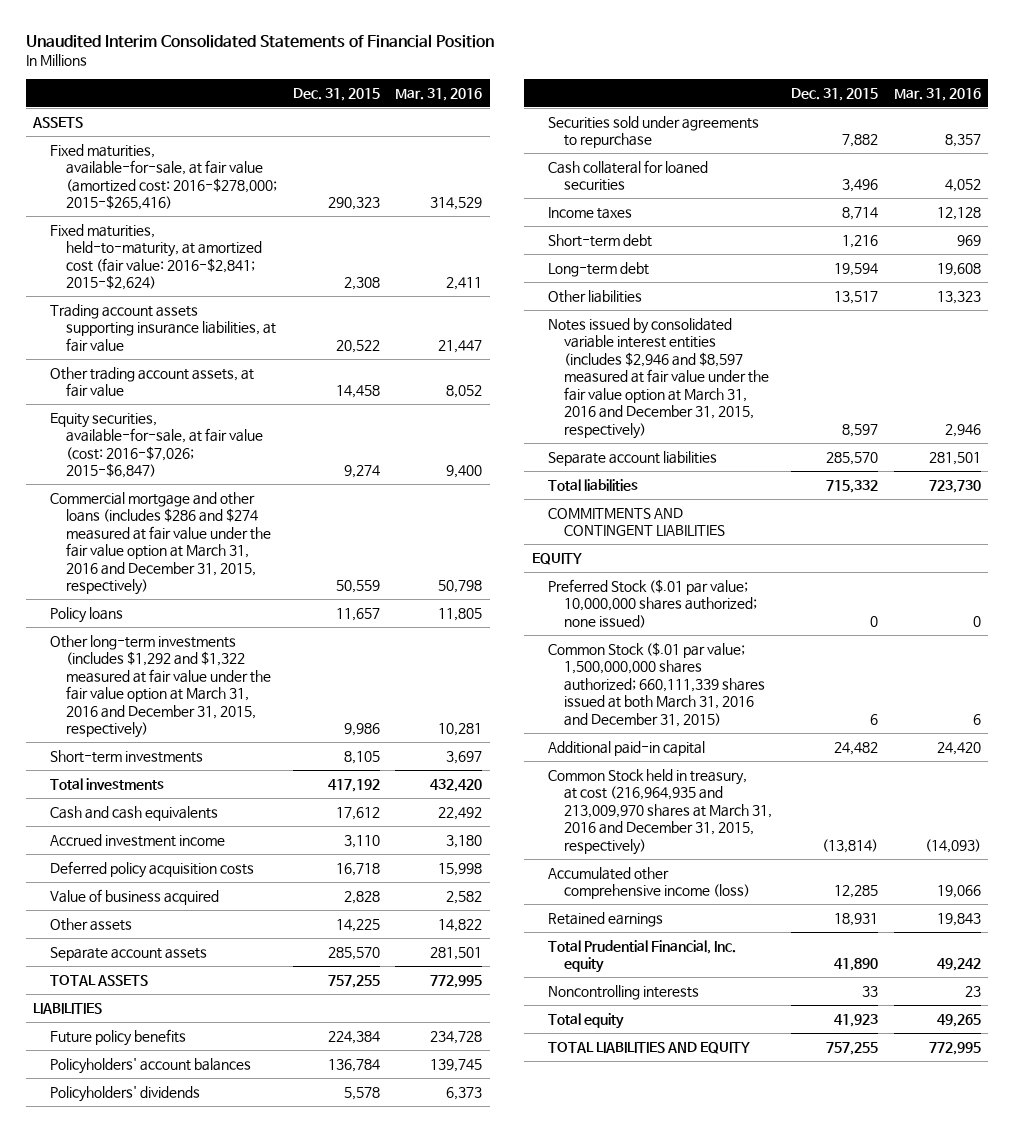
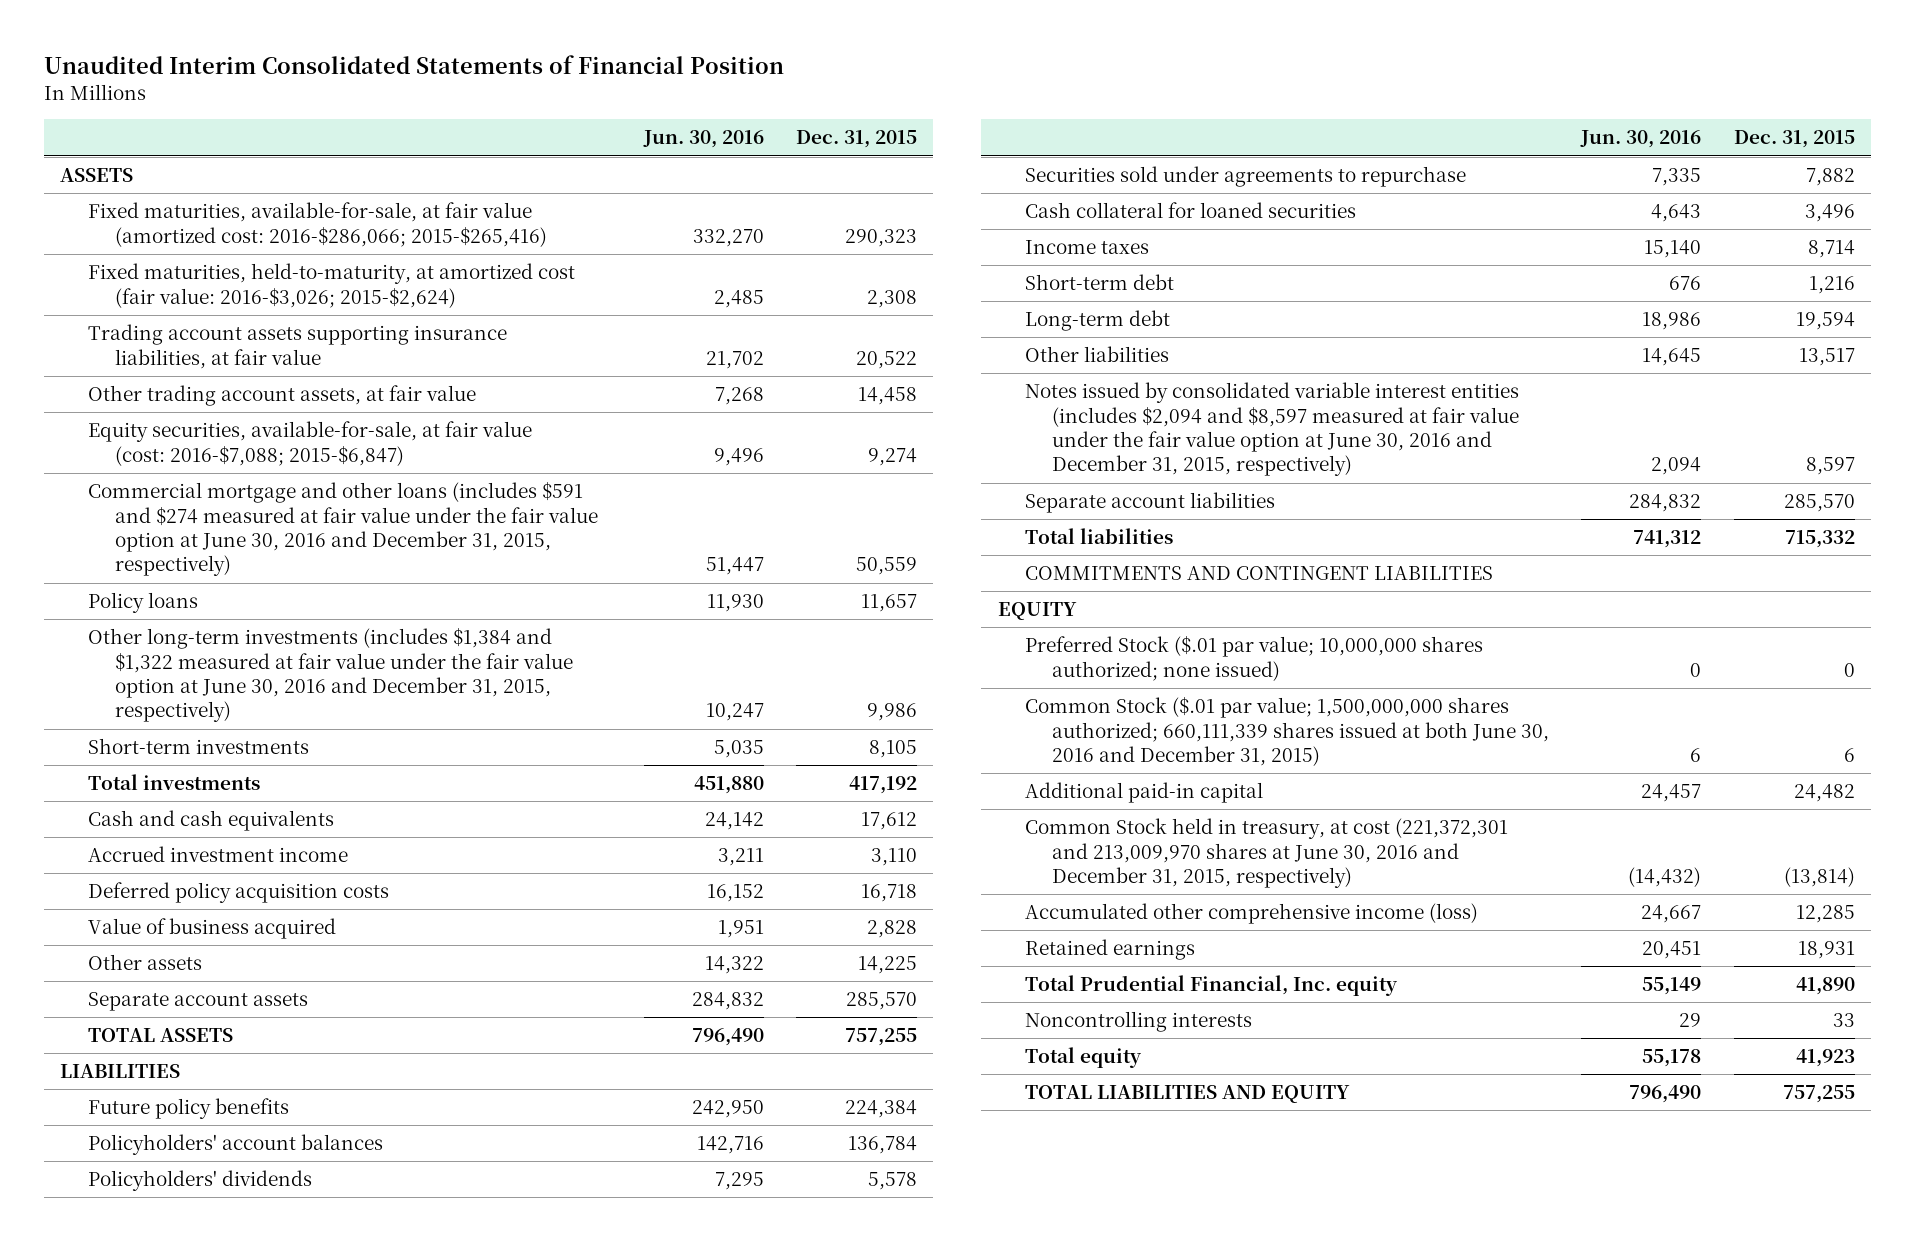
- | Dec. 31, 2015 | Mar. 31, 2016
+ | Jun. 30, 2016 | Dec. 31, 2015
- Fixed maturities, available-for-sale, at fair value (amortized cost: 2016-$278,000; 2015-$265,416) | 290,323 | 314,529
- Fixed maturities, held-to-maturity, at amortized cost (fair value: 2016-$2,841; 2015-$2,624) | 2,308 | 2,411
+ Fixed maturities, available-for-sale, at fair value (amortized cost: 2016-$286,066; 2015-$265,416) | 332,270 | 290,323
+ Fixed maturities, held-to-maturity, at amortized cost (fair value: 2016-$3,026; 2015-$2,624) | 2,485 | 2,308
- Equity securities, available-for-sale, at fair value (cost: 2016-$7,026; 2015-$6,847) | 9,274 | 9,400
- Commercial mortgage and other loans (includes $286 and $274 measured at fair value under the fair value option at March 31, 2016 and December 31, 2015, respectively) | 50,559 | 50,798
+ Equity securities, available-for-sale, at fair value (cost: 2016-$7,088; 2015-$6,847) | 9,496 | 9,274
+ Commercial mortgage and other loans (includes $591 and $274 measured at fair value under the fair value option at June 30, 2016 and December 31, 2015, respectively) | 51,447 | 50,559
- Other long-term investments (includes $1,292 and $1,322 measured at fair value under the fair value option at March 31, 2016 and December 31, 2015, respectively) | 9,986 | 10,281
+ Other long-term investments (includes $1,384 and $1,322 measured at fair value under the fair value option at June 30, 2016 and December 31, 2015, respectively) | 10,247 | 9,986
- Notes issued by consolidated variable interest entities (includes $2,946 and $8,597 measured at fair value under the fair value option at March 31, 2016 and December 31, 2015, respectively) | 8,597 | 2,946
+ Notes issued by consolidated variable interest entities (includes $2,094 and $8,597 measured at fair value under the fair value option at June 30, 2016 and December 31, 2015, respectively) | 2,094 | 8,597
- Common Stock ($.01 par value; 1,500,000,000 shares authorized; 660,111,339 shares issued at both March 31, 2016 and December 31, 2015) | 6 | 6
+ Common Stock ($.01 par value; 1,500,000,000 shares authorized; 660,111,339 shares issued at both June 30, 2016 and December 31, 2015) | 6 | 6
- Common Stock held in treasury, at cost (216,964,935 and 213,009,970 shares at March 31, 2016 and December 31, 2015, respectively) | (13,814) | (14,093)
+ Common Stock held in treasury, at cost (221,372,301 and 213,009,970 shares at June 30, 2016 and December 31, 2015, respectively) | (14,432) | (13,814)

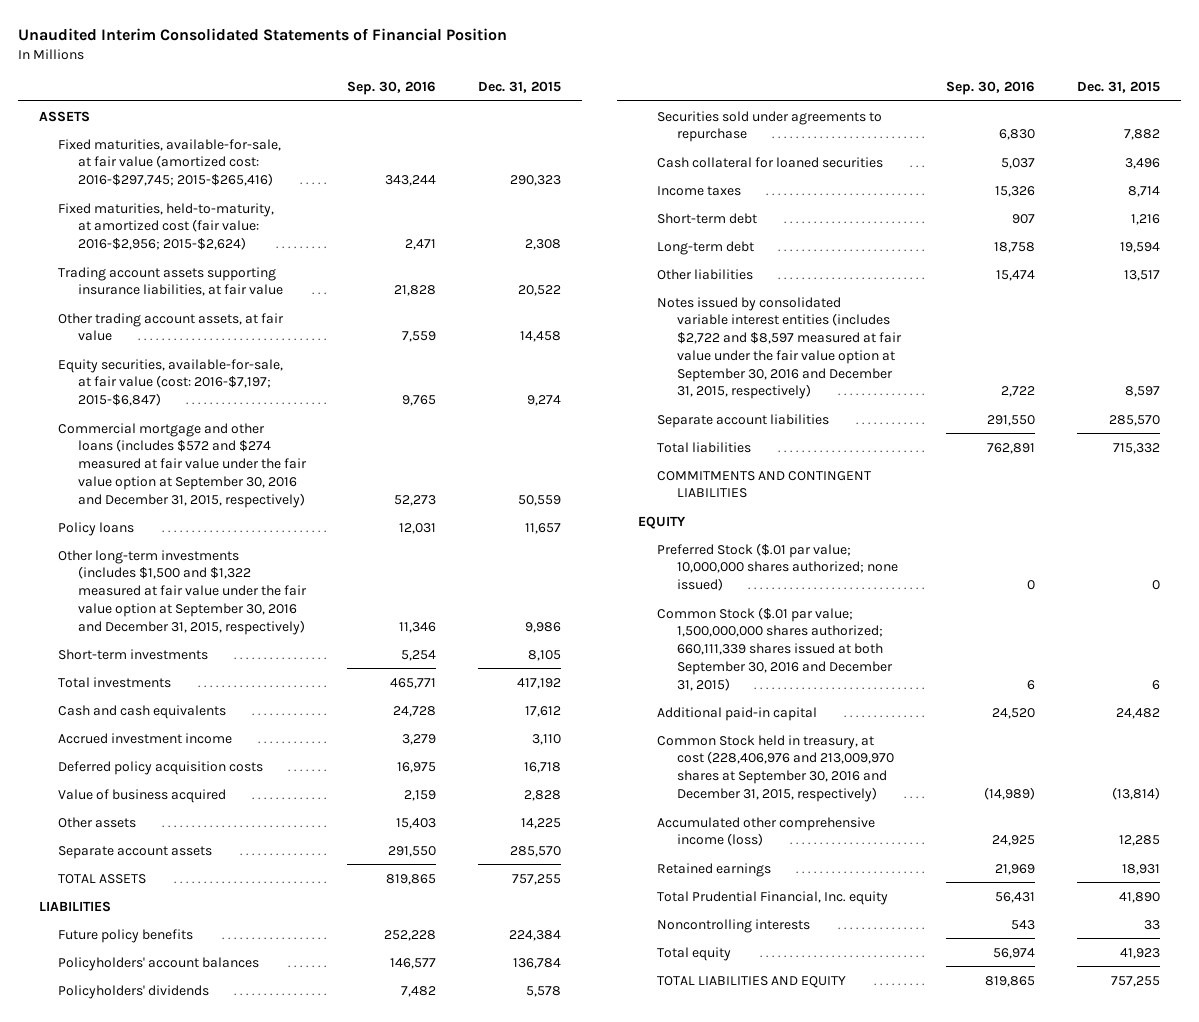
- | Jun. 30, 2016 | Dec. 31, 2015
+ | Sep. 30, 2016 | Dec. 31, 2015
- Fixed maturities, available-for-sale, at fair value (amortized cost: 2016-$286,066; 2015-$265,416) | 332,270 | 290,323
- Fixed maturities, held-to-maturity, at amortized cost (fair value: 2016-$3,026; 2015-$2,624) | 2,485 | 2,308
+ Fixed maturities, available-for-sale, at fair value (amortized cost: 2016-$297,745; 2015-$265,416) | 343,244 | 290,323
+ Fixed maturities, held-to-maturity, at amortized cost (fair value: 2016-$2,956; 2015-$2,624) | 2,471 | 2,308
- Equity securities, available-for-sale, at fair value (cost: 2016-$7,088; 2015-$6,847) | 9,496 | 9,274
- Commercial mortgage and other loans (includes $591 and $274 measured at fair value under the fair value option at June 30, 2016 and December 31, 2015, respectively) | 51,447 | 50,559
+ Equity securities, available-for-sale, at fair value (cost: 2016-$7,197; 2015-$6,847) | 9,765 | 9,274
+ Commercial mortgage and other loans (includes $572 and $274 measured at fair value under the fair value option at September 30, 2016 and December 31, 2015, respectively) | 52,273 | 50,559
- Other long-term investments (includes $1,384 and $1,322 measured at fair value under the fair value option at June 30, 2016 and December 31, 2015, respectively) | 10,247 | 9,986
+ Other long-term investments (includes $1,500 and $1,322 measured at fair value under the fair value option at September 30, 2016 and December 31, 2015, respectively) | 11,346 | 9,986
- Notes issued by consolidated variable interest entities (includes $2,094 and $8,597 measured at fair value under the fair value option at June 30, 2016 and December 31, 2015, respectively) | 2,094 | 8,597
+ Notes issued by consolidated variable interest entities (includes $2,722 and $8,597 measured at fair value under the fair value option at September 30, 2016 and December 31, 2015, respectively) | 2,722 | 8,597
- Common Stock ($.01 par value; 1,500,000,000 shares authorized; 660,111,339 shares issued at both June 30, 2016 and December 31, 2015) | 6 | 6
+ Common Stock ($.01 par value; 1,500,000,000 shares authorized; 660,111,339 shares issued at both September 30, 2016 and December 31, 2015) | 6 | 6
- Common Stock held in treasury, at cost (221,372,301 and 213,009,970 shares at June 30, 2016 and December 31, 2015, respectively) | (14,432) | (13,814)
+ Common Stock held in treasury, at cost (228,406,976 and 213,009,970 shares at September 30, 2016 and December 31, 2015, respectively) | (14,989) | (13,814)

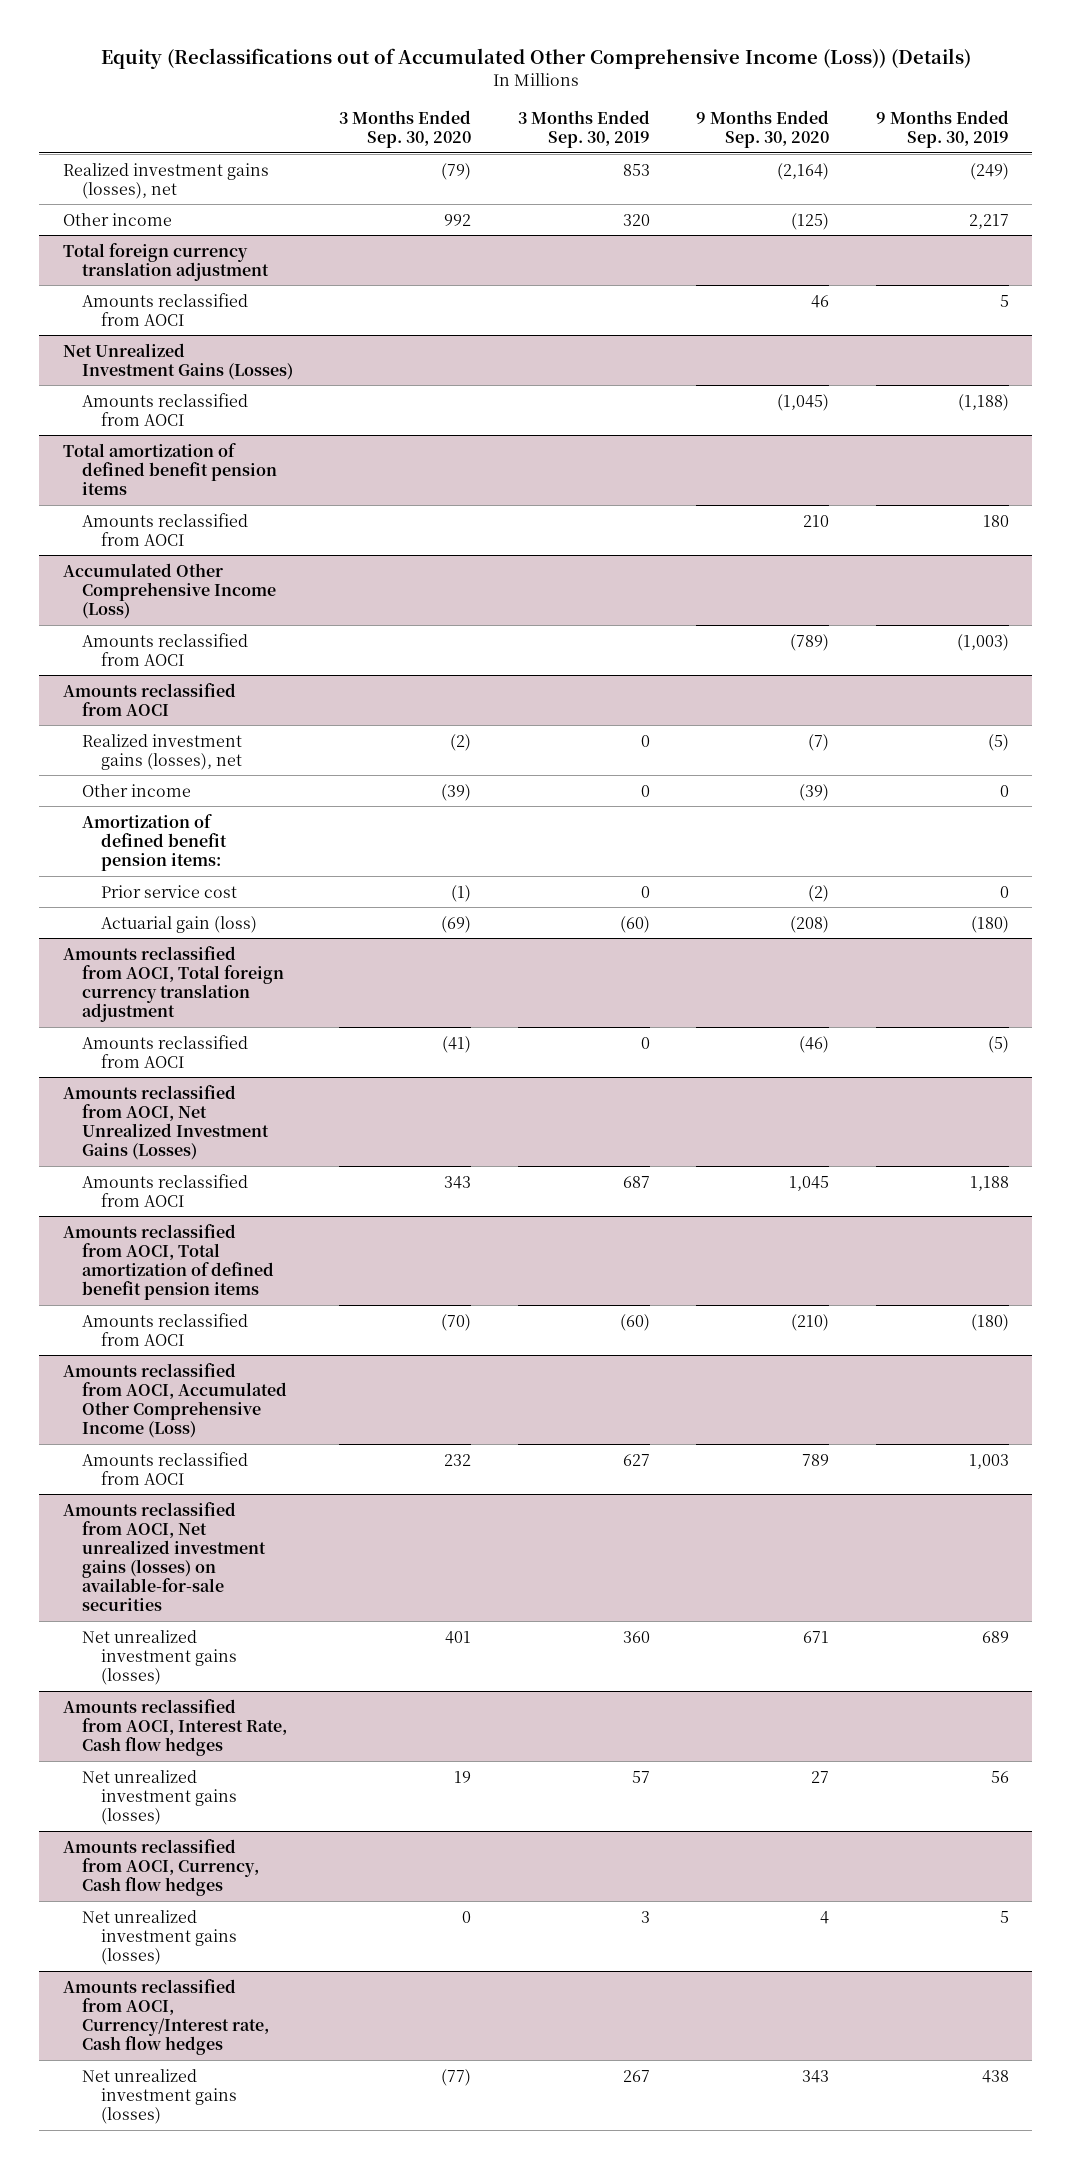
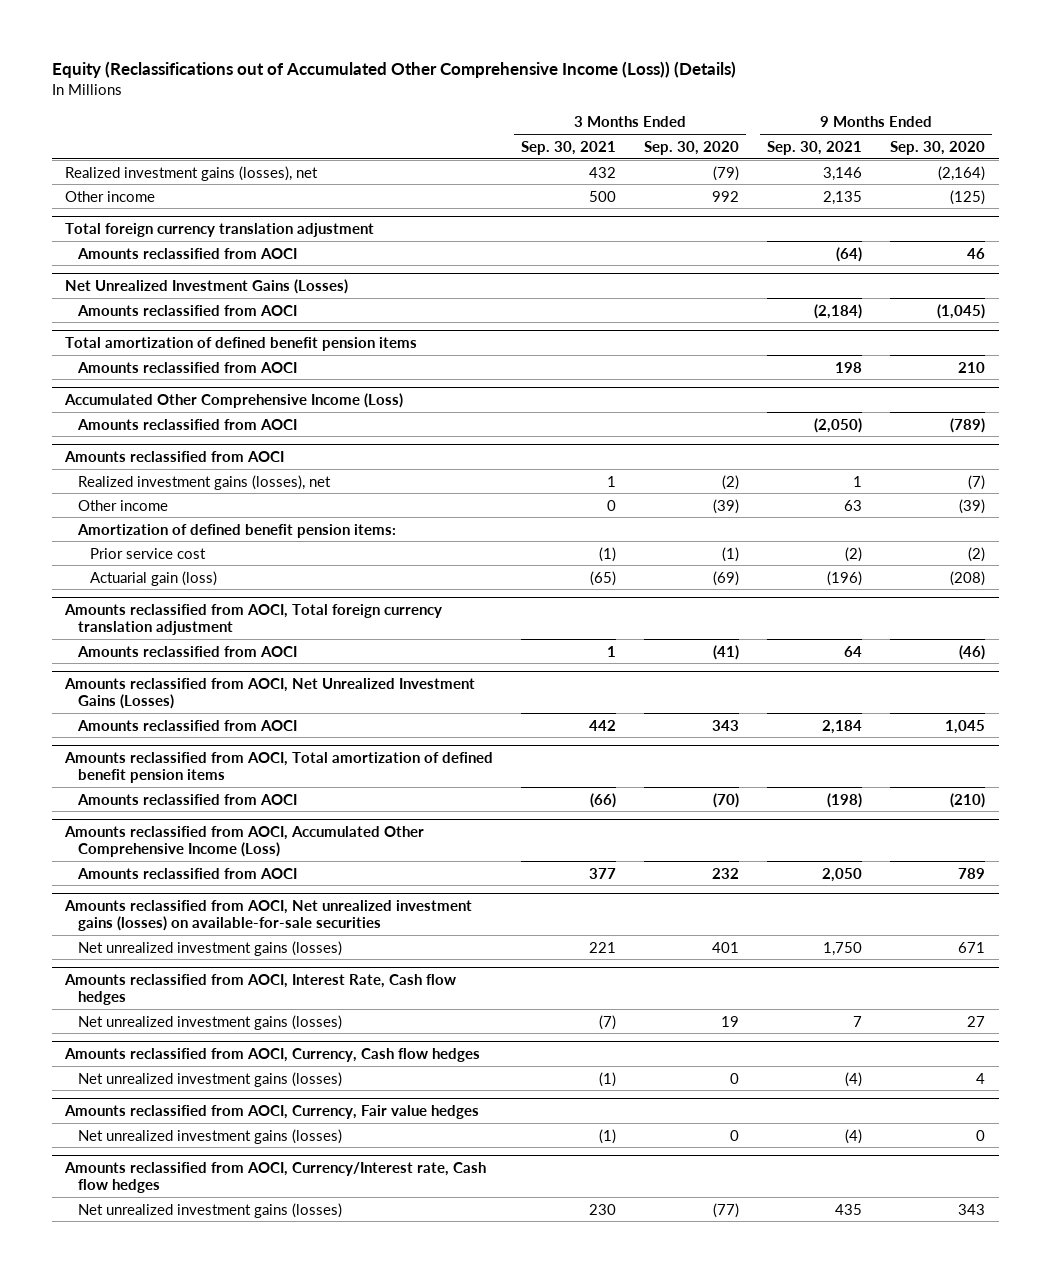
- | 3 Months Ended Sep. 30, 2020 | 3 Months Ended Sep. 30, 2019 | 9 Months Ended Sep. 30, 2020 | 9 Months Ended Sep. 30, 2019
+ | 3 Months Ended Sep. 30, 2021 | 3 Months Ended Sep. 30, 2020 | 9 Months Ended Sep. 30, 2021 | 9 Months Ended Sep. 30, 2020
+ Amounts reclassified from AOCI, Currency, Fair value hedges
+ Net unrealized investment gains (losses) | (1) | 0 | (4) | 0

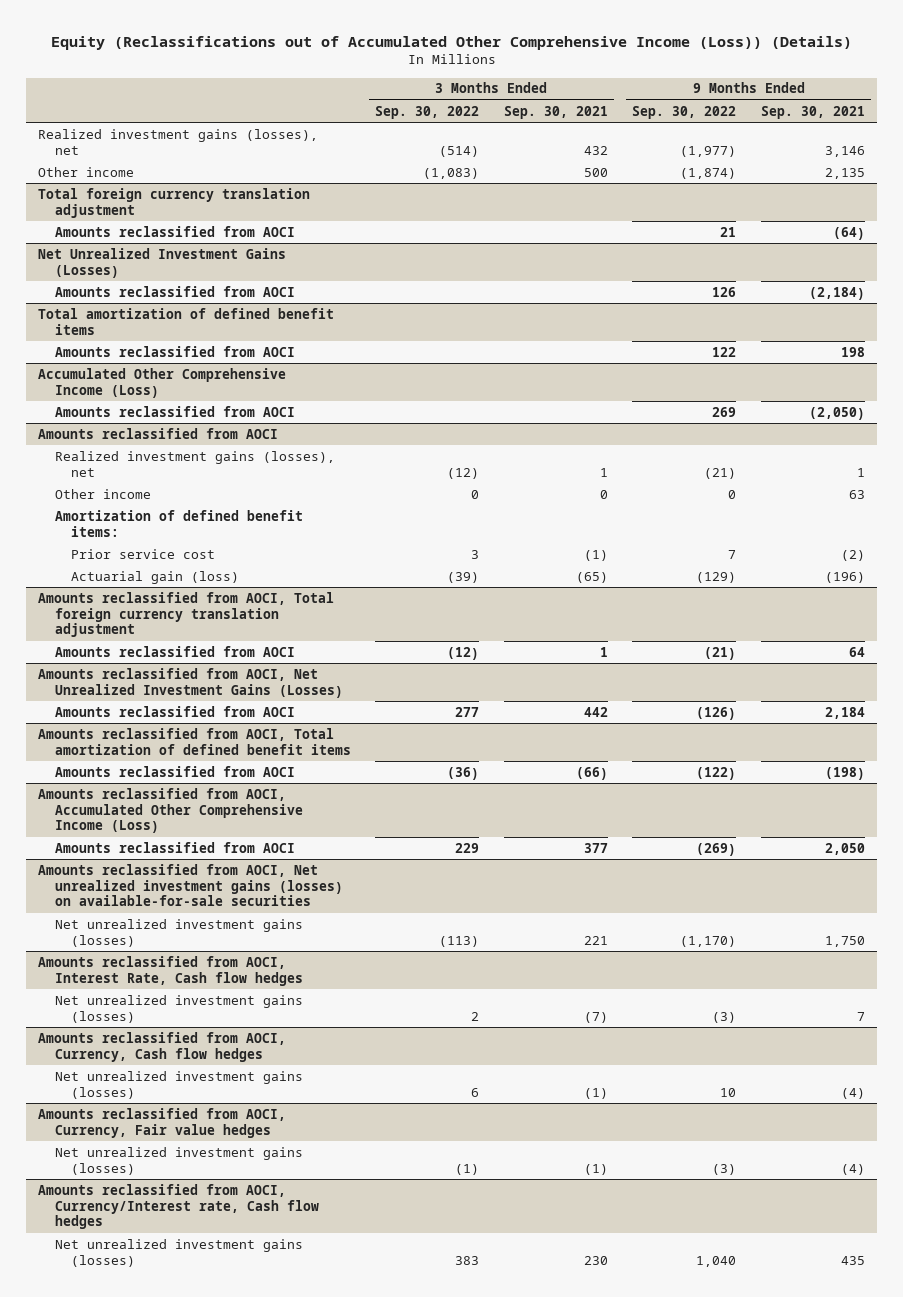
- | 3 Months Ended Sep. 30, 2021 | 3 Months Ended Sep. 30, 2020 | 9 Months Ended Sep. 30, 2021 | 9 Months Ended Sep. 30, 2020
+ | 3 Months Ended Sep. 30, 2022 | 3 Months Ended Sep. 30, 2021 | 9 Months Ended Sep. 30, 2022 | 9 Months Ended Sep. 30, 2021
- Total amortization of defined benefit pension items
+ Total amortization of defined benefit items
@ Amounts reclassified from AOCI
- Amortization of defined benefit pension items:
+ Amortization of defined benefit items:
- Amounts reclassified from AOCI, Total amortization of defined benefit pension items
+ Amounts reclassified from AOCI, Total amortization of defined benefit items

